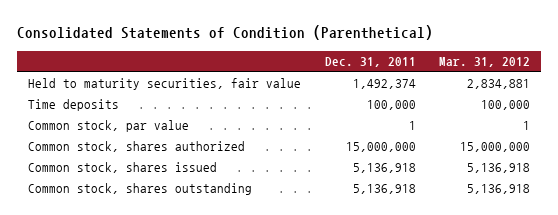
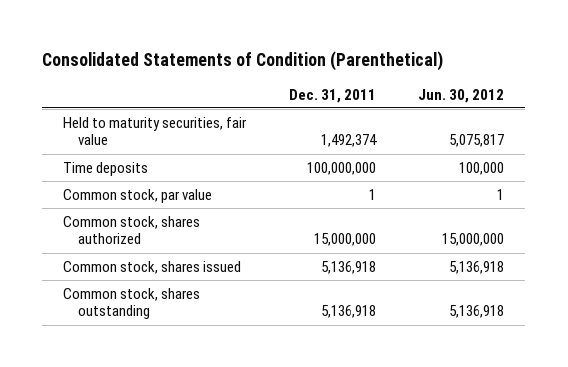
- | Dec. 31, 2011 | Mar. 31, 2012
+ | Dec. 31, 2011 | Jun. 30, 2012
- Time deposits | 100,000 | 100,000
+ Time deposits | 100,000,000 | 100,000

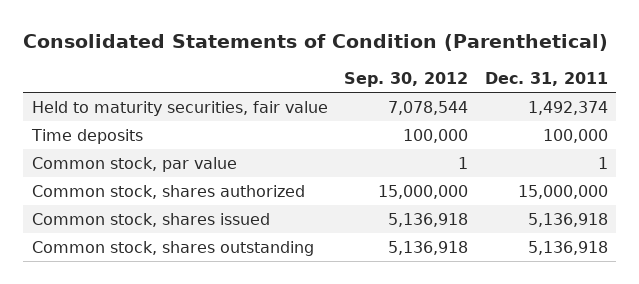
- | Dec. 31, 2011 | Jun. 30, 2012
+ | Sep. 30, 2012 | Dec. 31, 2011
- Time deposits | 100,000,000 | 100,000
+ Time deposits | 100,000 | 100,000

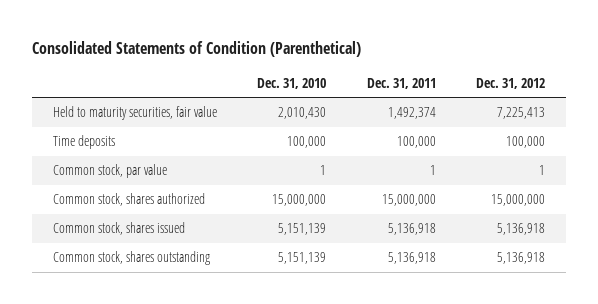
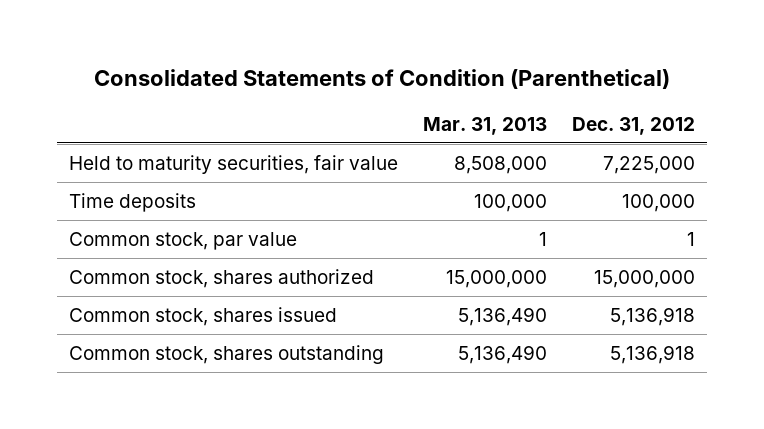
- | Dec. 31, 2010 | Dec. 31, 2011 | Dec. 31, 2012
+ | Mar. 31, 2013 | Dec. 31, 2012
- Held to maturity securities, fair value | 2,010,430 | 1,492,374 | 7,225,413
+ Held to maturity securities, fair value | 8,508,000 | 7,225,000

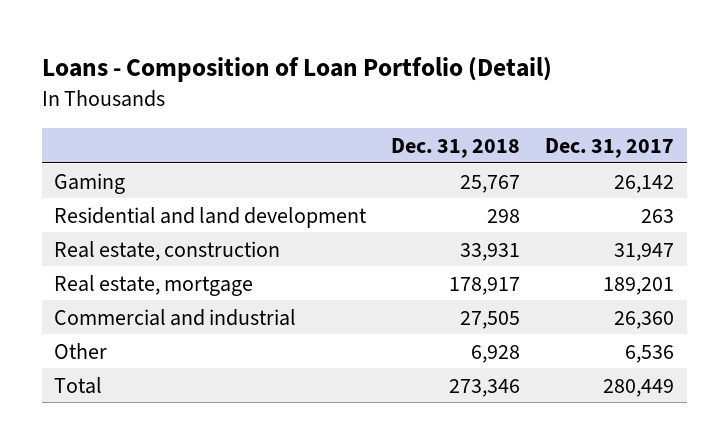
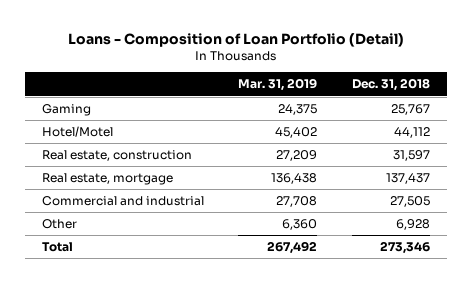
- | Dec. 31, 2018 | Dec. 31, 2017
+ | Mar. 31, 2019 | Dec. 31, 2018
- Residential and land development | 298 | 263
- Real estate, construction | 33,931 | 31,947
- Real estate, mortgage | 178,917 | 189,201
+ Hotel/Motel | 45,402 | 44,112
+ Real estate, construction | 27,209 | 31,597
+ Real estate, mortgage | 136,438 | 137,437

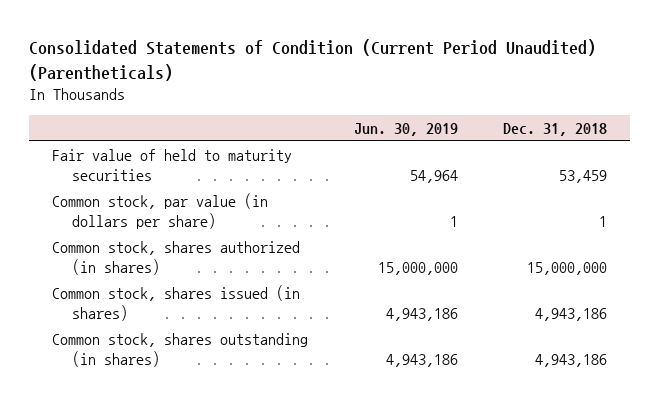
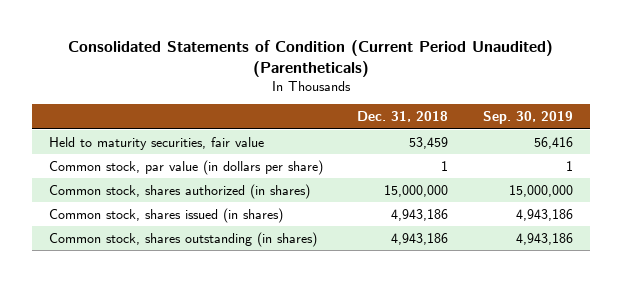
- | Jun. 30, 2019 | Dec. 31, 2018
+ | Dec. 31, 2018 | Sep. 30, 2019
- Fair value of held to maturity securities | 54,964 | 53,459
+ Held to maturity securities, fair value | 53,459 | 56,416

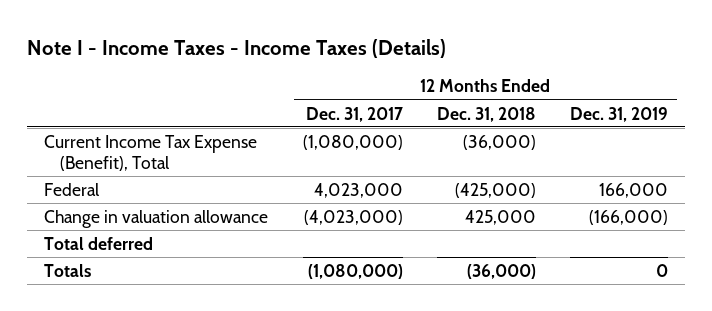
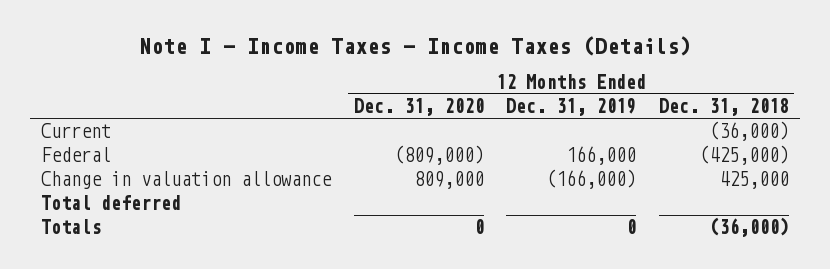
- | 12 Months Ended Dec. 31, 2017 | 12 Months Ended Dec. 31, 2018 | 12 Months Ended Dec. 31, 2019
+ | 12 Months Ended Dec. 31, 2020 | 12 Months Ended Dec. 31, 2019 | 12 Months Ended Dec. 31, 2018
- Current Income Tax Expense (Benefit), Total | (1,080,000) | (36,000) |
+ Current | | | (36,000)

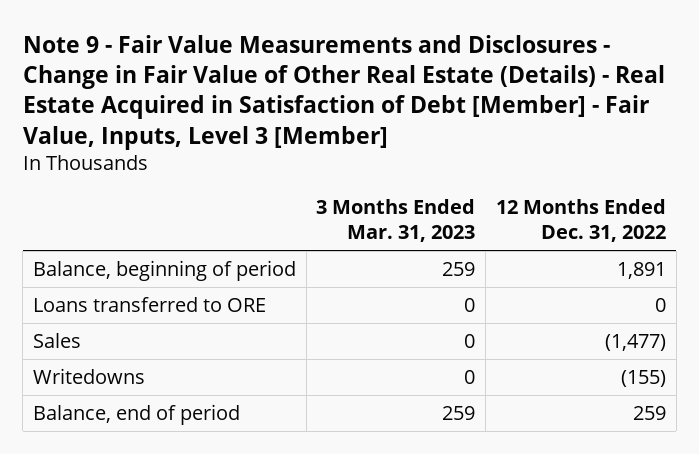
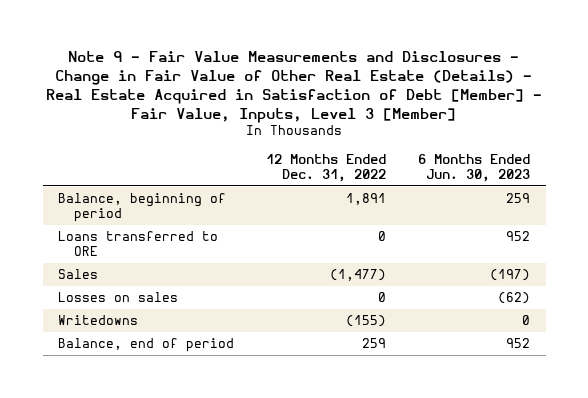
- | 3 Months Ended Mar. 31, 2023 | 12 Months Ended Dec. 31, 2022
+ | 12 Months Ended Dec. 31, 2022 | 6 Months Ended Jun. 30, 2023
+ Losses on sales | 0 | (62)

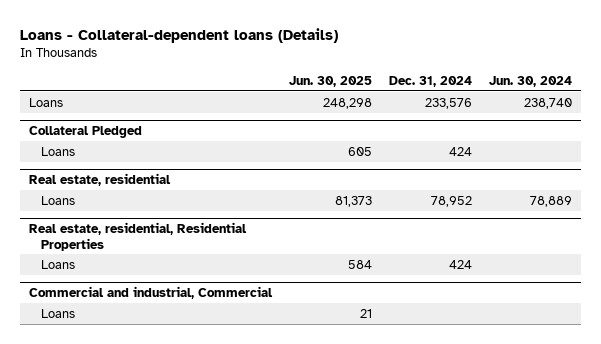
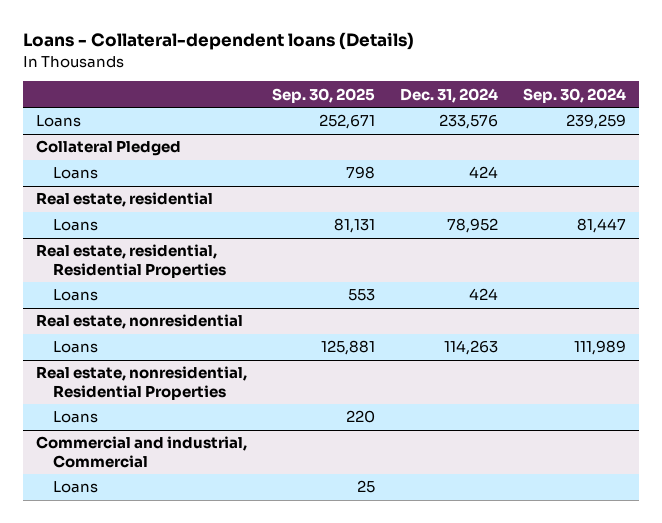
- | Jun. 30, 2025 | Dec. 31, 2024 | Jun. 30, 2024
+ | Sep. 30, 2025 | Dec. 31, 2024 | Sep. 30, 2024
+ Real estate, nonresidential
+ Loans | 125,881 | 114,263 | 111,989
+ Real estate, nonresidential, Residential Properties
+ Loans | 220 | |

